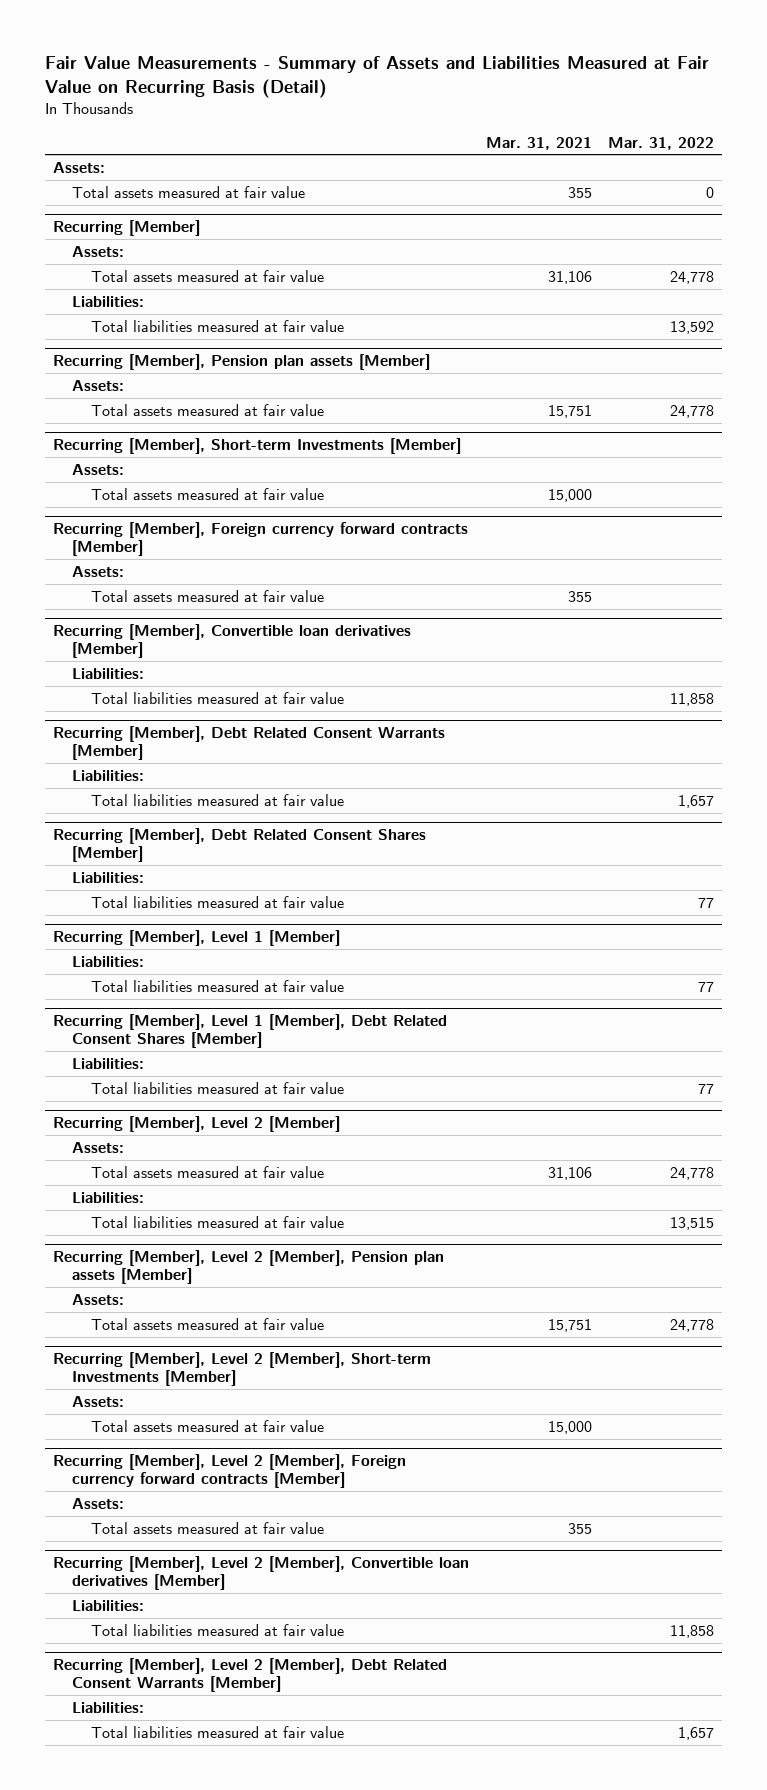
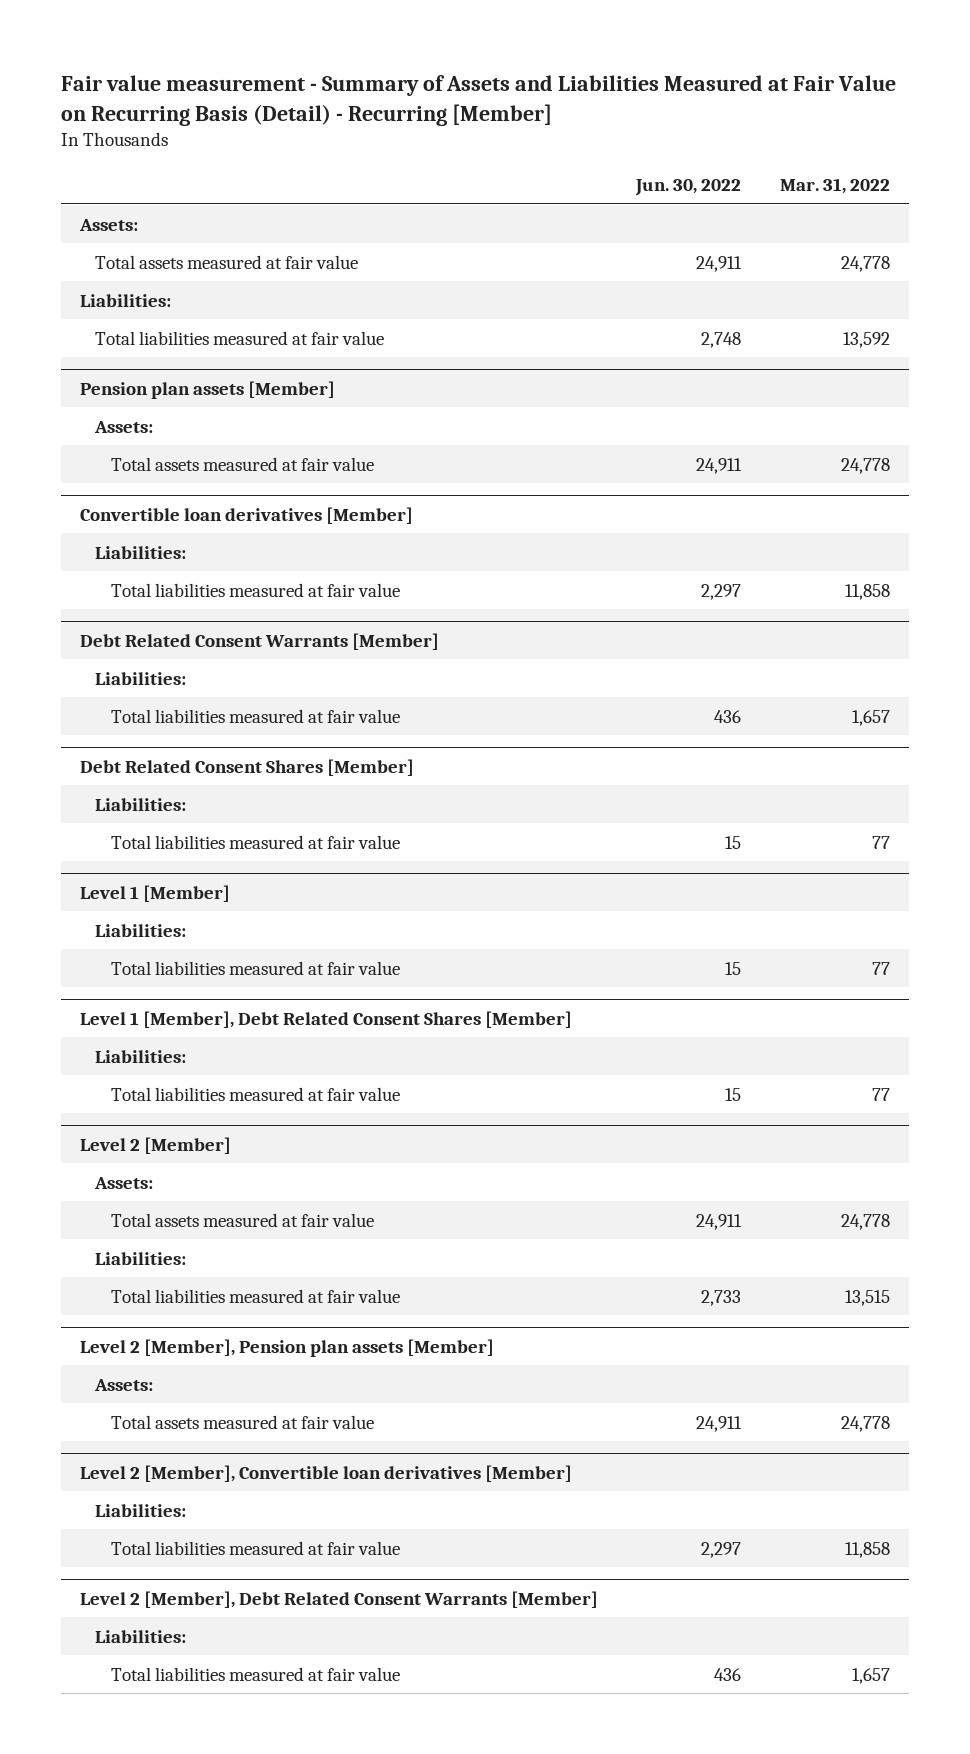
- Fair Value Measurements - Summary of Assets and Liabilities Measured at Fair Value on Recurring Basis (Detail)
+ Fair value measurement - Summary of Assets and Liabilities Measured at Fair Value on Recurring Basis (Detail) - Recurring [Member]
- | Mar. 31, 2021 | Mar. 31, 2022
+ | Jun. 30, 2022 | Mar. 31, 2022
- Total assets measured at fair value | 355 | 0
- Recurring [Member]
- Assets:
- Recurring [Member], Pension plan assets [Member]
+ Pension plan assets [Member]
- Recurring [Member], Short-term Investments [Member]
- Assets:
- Total assets measured at fair value | 15,000 |
- Recurring [Member], Foreign currency forward contracts [Member]
- Assets:
- Total assets measured at fair value | 355 |
- Recurring [Member], Convertible loan derivatives [Member]
+ Convertible loan derivatives [Member]
- Recurring [Member], Debt Related Consent Warrants [Member]
+ Debt Related Consent Warrants [Member]
- Recurring [Member], Debt Related Consent Shares [Member]
+ Debt Related Consent Shares [Member]
- Recurring [Member], Level 1 [Member]
+ Level 1 [Member]
- Recurring [Member], Level 1 [Member], Debt Related Consent Shares [Member]
+ Level 1 [Member], Debt Related Consent Shares [Member]
- Recurring [Member], Level 2 [Member]
+ Level 2 [Member]
- Recurring [Member], Level 2 [Member], Pension plan assets [Member]
+ Level 2 [Member], Pension plan assets [Member]
- Recurring [Member], Level 2 [Member], Short-term Investments [Member]
- Assets:
- Total assets measured at fair value | 15,000 |
- Recurring [Member], Level 2 [Member], Foreign currency forward contracts [Member]
- Assets:
- Total assets measured at fair value | 355 |
- Recurring [Member], Level 2 [Member], Convertible loan derivatives [Member]
+ Level 2 [Member], Convertible loan derivatives [Member]
- Recurring [Member], Level 2 [Member], Debt Related Consent Warrants [Member]
+ Level 2 [Member], Debt Related Consent Warrants [Member]

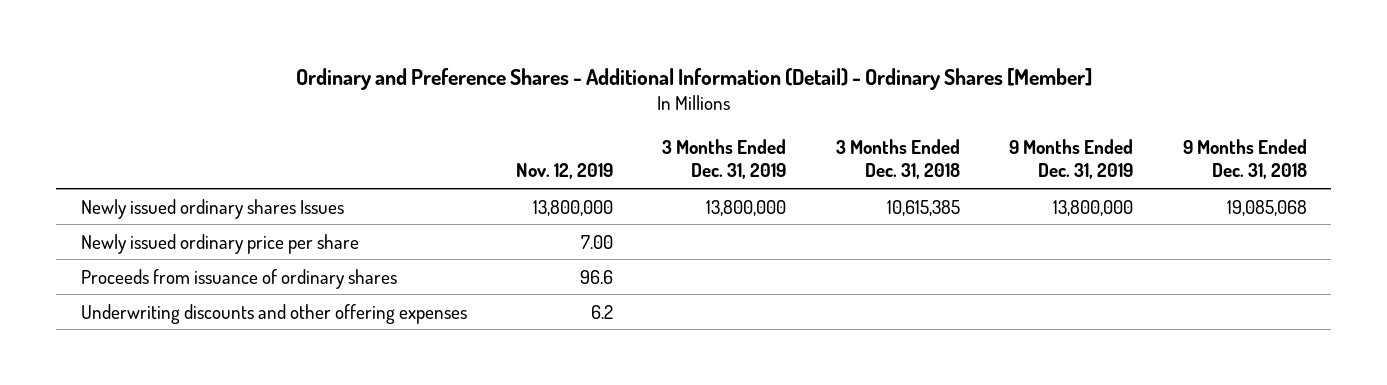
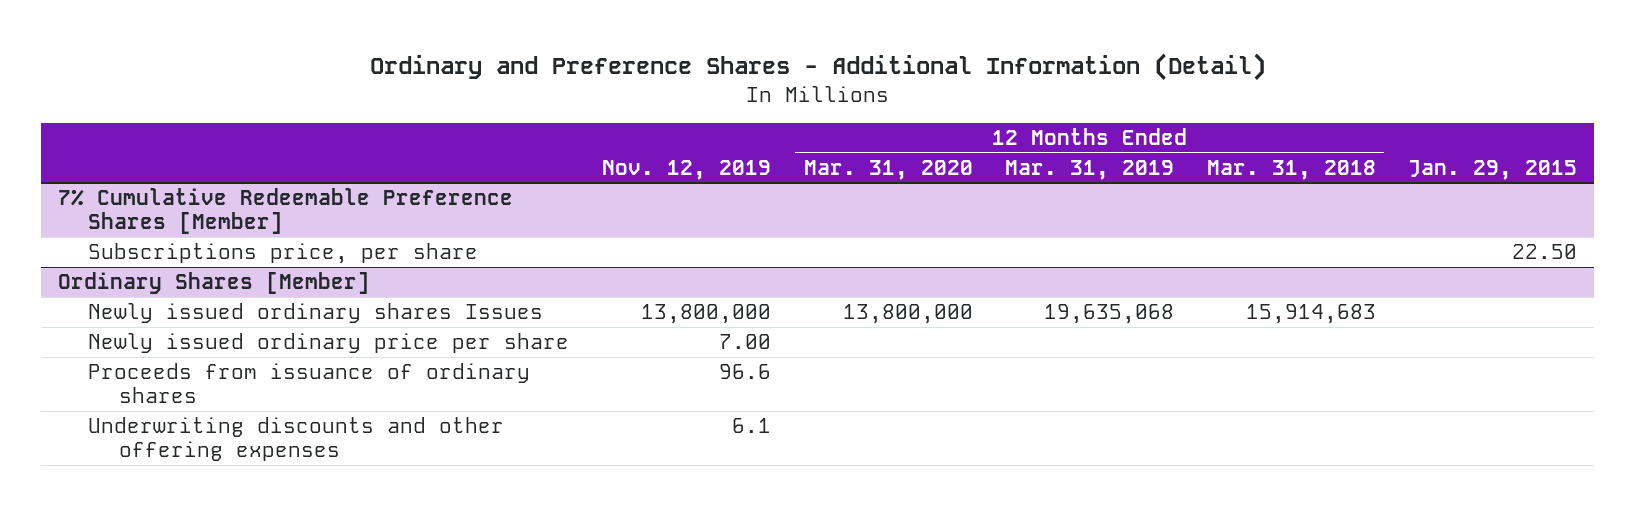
- Ordinary and Preference Shares - Additional Information (Detail) - Ordinary Shares [Member]
+ Ordinary and Preference Shares - Additional Information (Detail)
- | Nov. 12, 2019 | 3 Months Ended Dec. 31, 2019 | 3 Months Ended Dec. 31, 2018 | 9 Months Ended Dec. 31, 2019 | 9 Months Ended Dec. 31, 2018
+ | Nov. 12, 2019 | 12 Months Ended Mar. 31, 2020 | 12 Months Ended Mar. 31, 2019 | 12 Months Ended Mar. 31, 2018 | Jan. 29, 2015
+ 7% Cumulative Redeemable Preference Shares [Member]
+ Subscriptions price, per share | | | | | 22.50
+ Ordinary Shares [Member]
- Underwriting discounts and other offering expenses | 6.2 | | | |
+ Underwriting discounts and other offering expenses | 6.1 | | | |

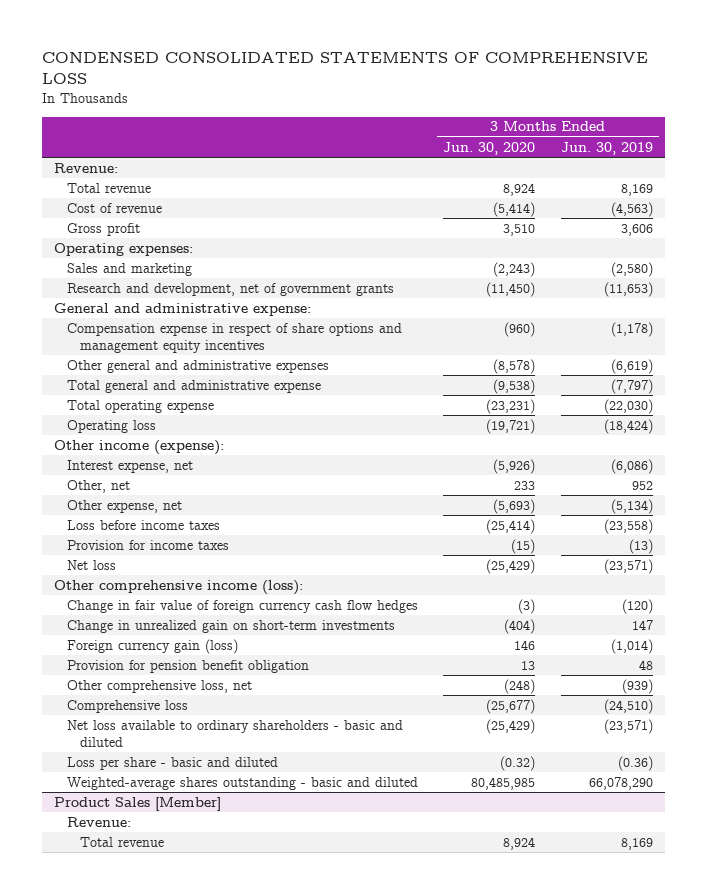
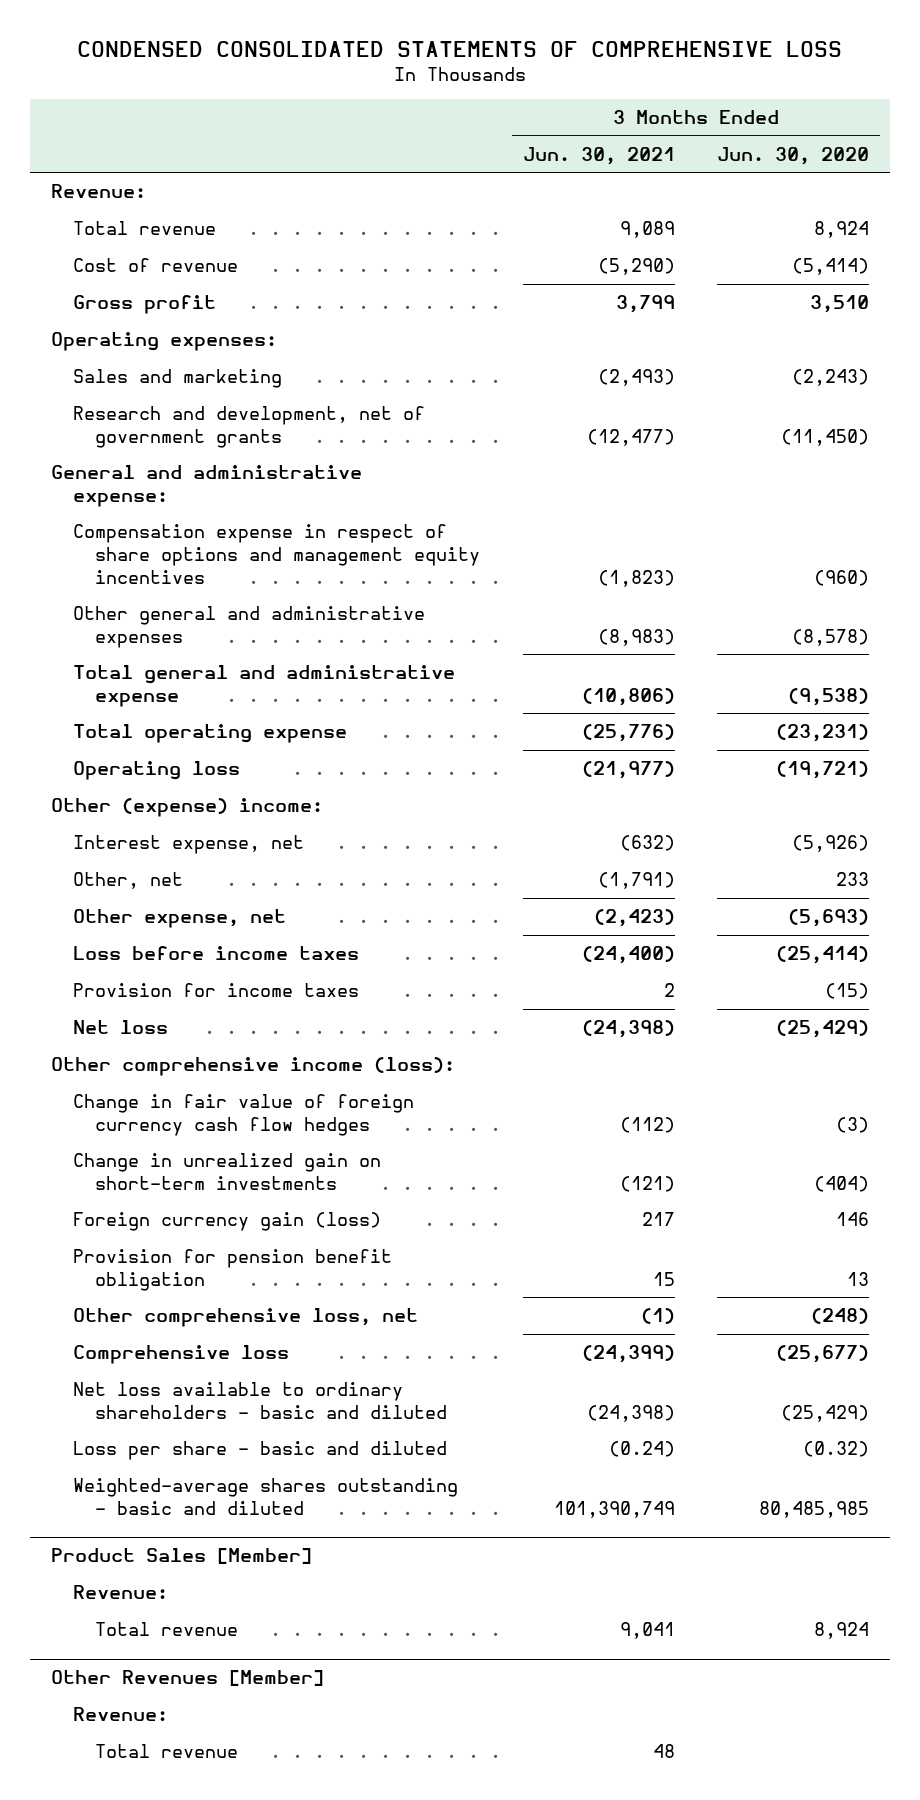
- | 3 Months Ended Jun. 30, 2020 | 3 Months Ended Jun. 30, 2019
+ | 3 Months Ended Jun. 30, 2021 | 3 Months Ended Jun. 30, 2020
- Other income (expense):
+ Other (expense) income:
+ Other Revenues [Member]
+ Revenue:
+ Total revenue | 48 |

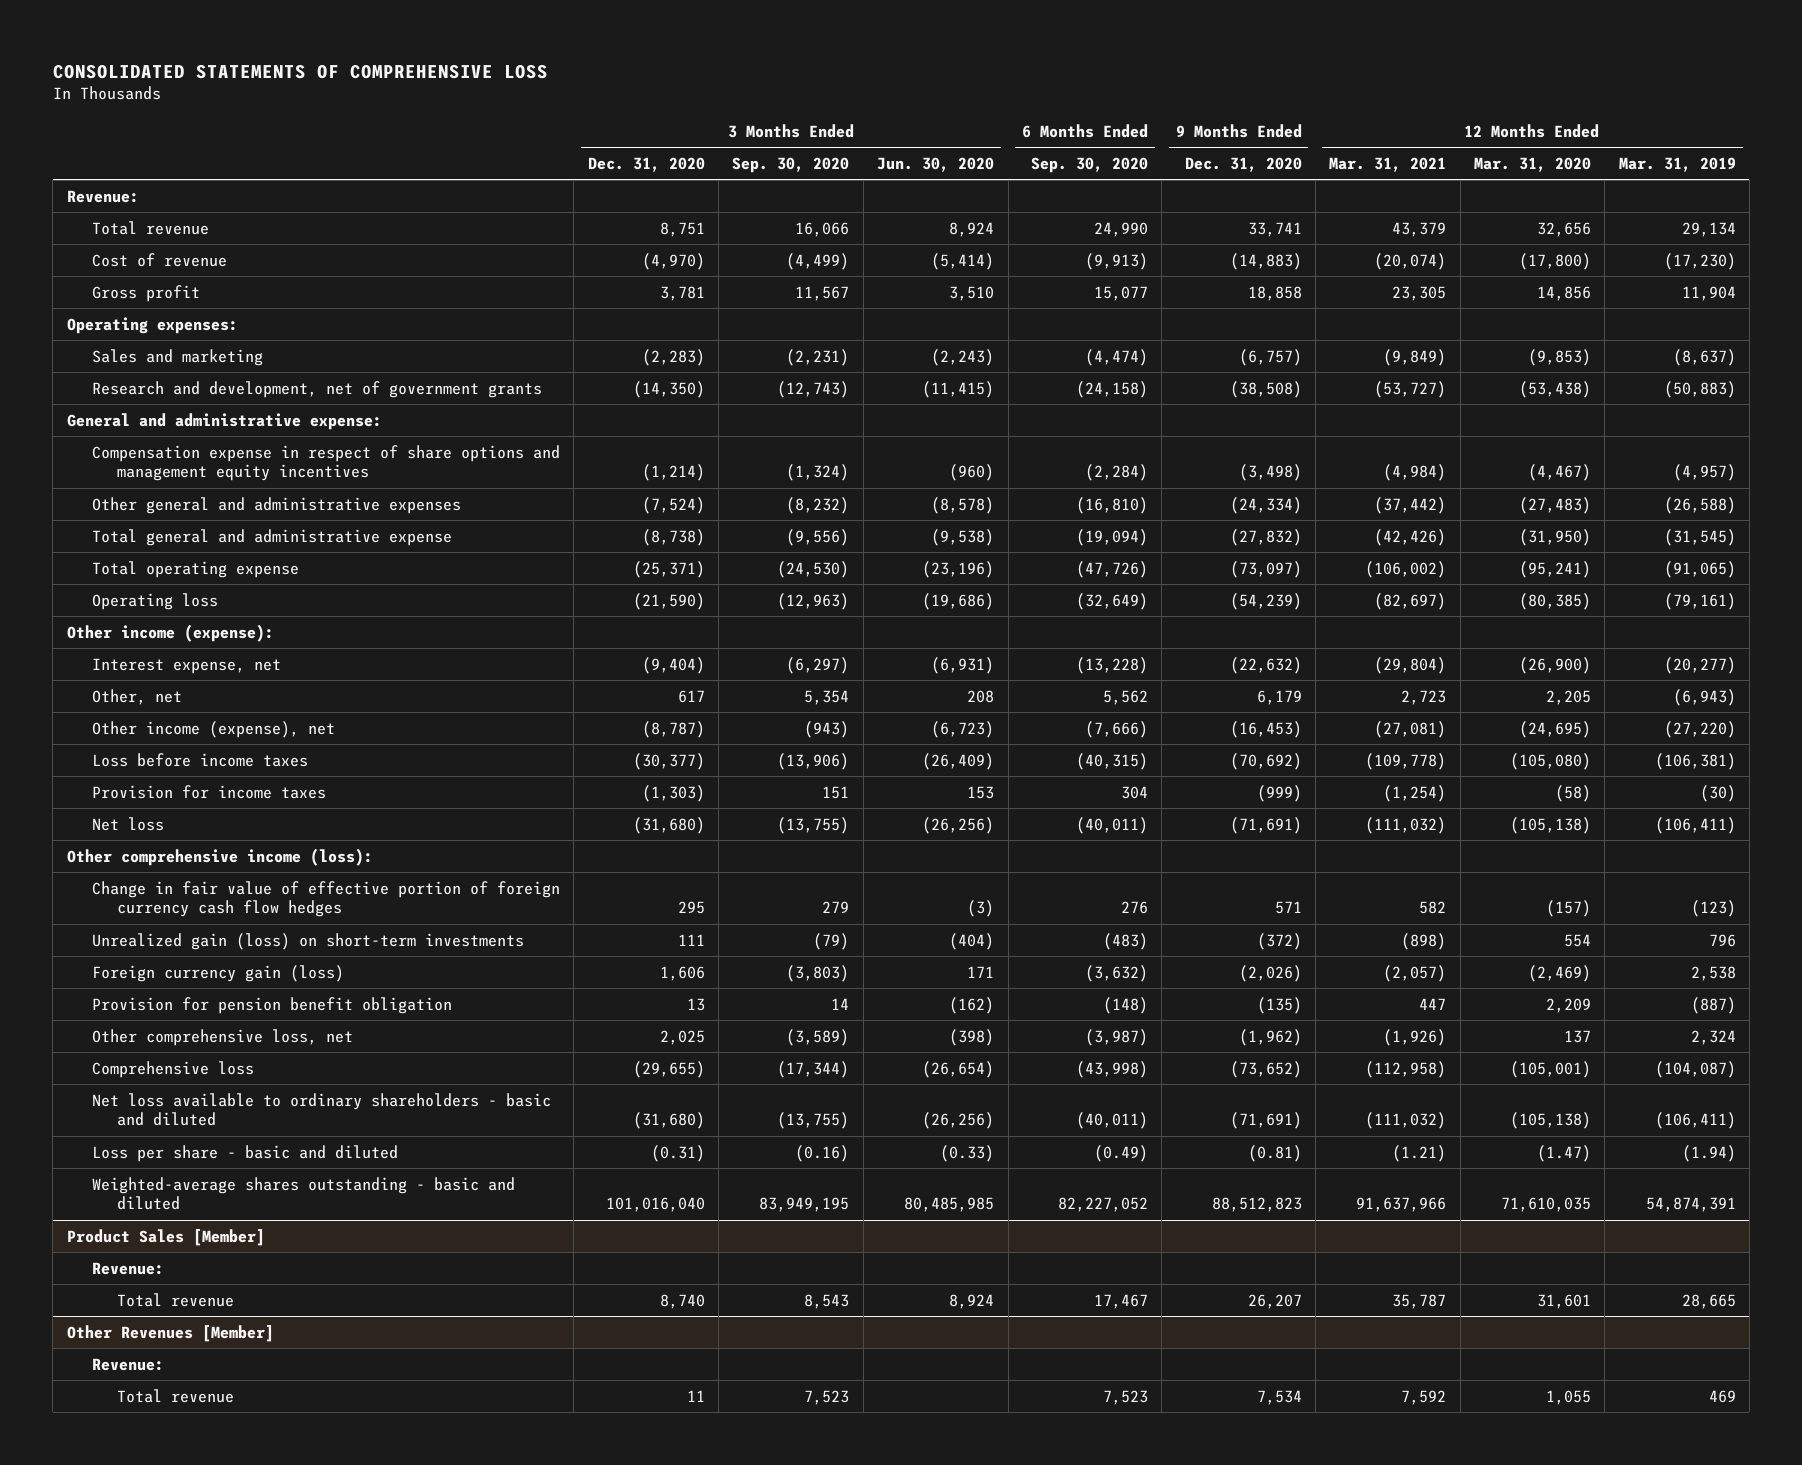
- CONDENSED CONSOLIDATED STATEMENTS OF COMPREHENSIVE LOSS
+ CONSOLIDATED STATEMENTS OF COMPREHENSIVE LOSS
- | 3 Months Ended Jun. 30, 2021 | 3 Months Ended Jun. 30, 2020
+ | 3 Months Ended Dec. 31, 2020 | 3 Months Ended Sep. 30, 2020 | 3 Months Ended Jun. 30, 2020 | 6 Months Ended Sep. 30, 2020 | 9 Months Ended Dec. 31, 2020 | 12 Months Ended Mar. 31, 2021 | 12 Months Ended Mar. 31, 2020 | 12 Months Ended Mar. 31, 2019
- Research and development, net of government grants | (12,477) | (11,450)
+ Research and development, net of government grants | (14,350) | (12,743) | (11,415) | (24,158) | (38,508) | (53,727) | (53,438) | (50,883)
- Total operating expense | (25,776) | (23,231)
- Operating loss | (21,977) | (19,721)
- Other (expense) income:
- Interest expense, net | (632) | (5,926)
- Other, net | (1,791) | 233
- Other expense, net | (2,423) | (5,693)
- Loss before income taxes | (24,400) | (25,414)
- Provision for income taxes | 2 | (15)
- Net loss | (24,398) | (25,429)
+ Total operating expense | (25,371) | (24,530) | (23,196) | (47,726) | (73,097) | (106,002) | (95,241) | (91,065)
+ Operating loss | (21,590) | (12,963) | (19,686) | (32,649) | (54,239) | (82,697) | (80,385) | (79,161)
+ Other income (expense):
+ Interest expense, net | (9,404) | (6,297) | (6,931) | (13,228) | (22,632) | (29,804) | (26,900) | (20,277)
+ Other, net | 617 | 5,354 | 208 | 5,562 | 6,179 | 2,723 | 2,205 | (6,943)
+ Other income (expense), net | (8,787) | (943) | (6,723) | (7,666) | (16,453) | (27,081) | (24,695) | (27,220)
+ Loss before income taxes | (30,377) | (13,906) | (26,409) | (40,315) | (70,692) | (109,778) | (105,080) | (106,381)
+ Provision for income taxes | (1,303) | 151 | 153 | 304 | (999) | (1,254) | (58) | (30)
+ Net loss | (31,680) | (13,755) | (26,256) | (40,011) | (71,691) | (111,032) | (105,138) | (106,411)
- Change in fair value of foreign currency cash flow hedges | (112) | (3)
- Change in unrealized gain on short-term investments | (121) | (404)
- Foreign currency gain (loss) | 217 | 146
- Provision for pension benefit obligation | 15 | 13
- Other comprehensive loss, net | (1) | (248)
- Comprehensive loss | (24,399) | (25,677)
- Net loss available to ordinary shareholders - basic and diluted | (24,398) | (25,429)
- Loss per share - basic and diluted | (0.24) | (0.32)
+ Change in fair value of effective portion of foreign currency cash flow hedges | 295 | 279 | (3) | 276 | 571 | 582 | (157) | (123)
+ Unrealized gain (loss) on short-term investments | 111 | (79) | (404) | (483) | (372) | (898) | 554 | 796
+ Foreign currency gain (loss) | 1,606 | (3,803) | 171 | (3,632) | (2,026) | (2,057) | (2,469) | 2,538
+ Provision for pension benefit obligation | 13 | 14 | (162) | (148) | (135) | 447 | 2,209 | (887)
+ Other comprehensive loss, net | 2,025 | (3,589) | (398) | (3,987) | (1,962) | (1,926) | 137 | 2,324
+ Comprehensive loss | (29,655) | (17,344) | (26,654) | (43,998) | (73,652) | (112,958) | (105,001) | (104,087)
+ Net loss available to ordinary shareholders - basic and diluted | (31,680) | (13,755) | (26,256) | (40,011) | (71,691) | (111,032) | (105,138) | (106,411)
+ Loss per share - basic and diluted | (0.31) | (0.16) | (0.33) | (0.49) | (0.81) | (1.21) | (1.47) | (1.94)

